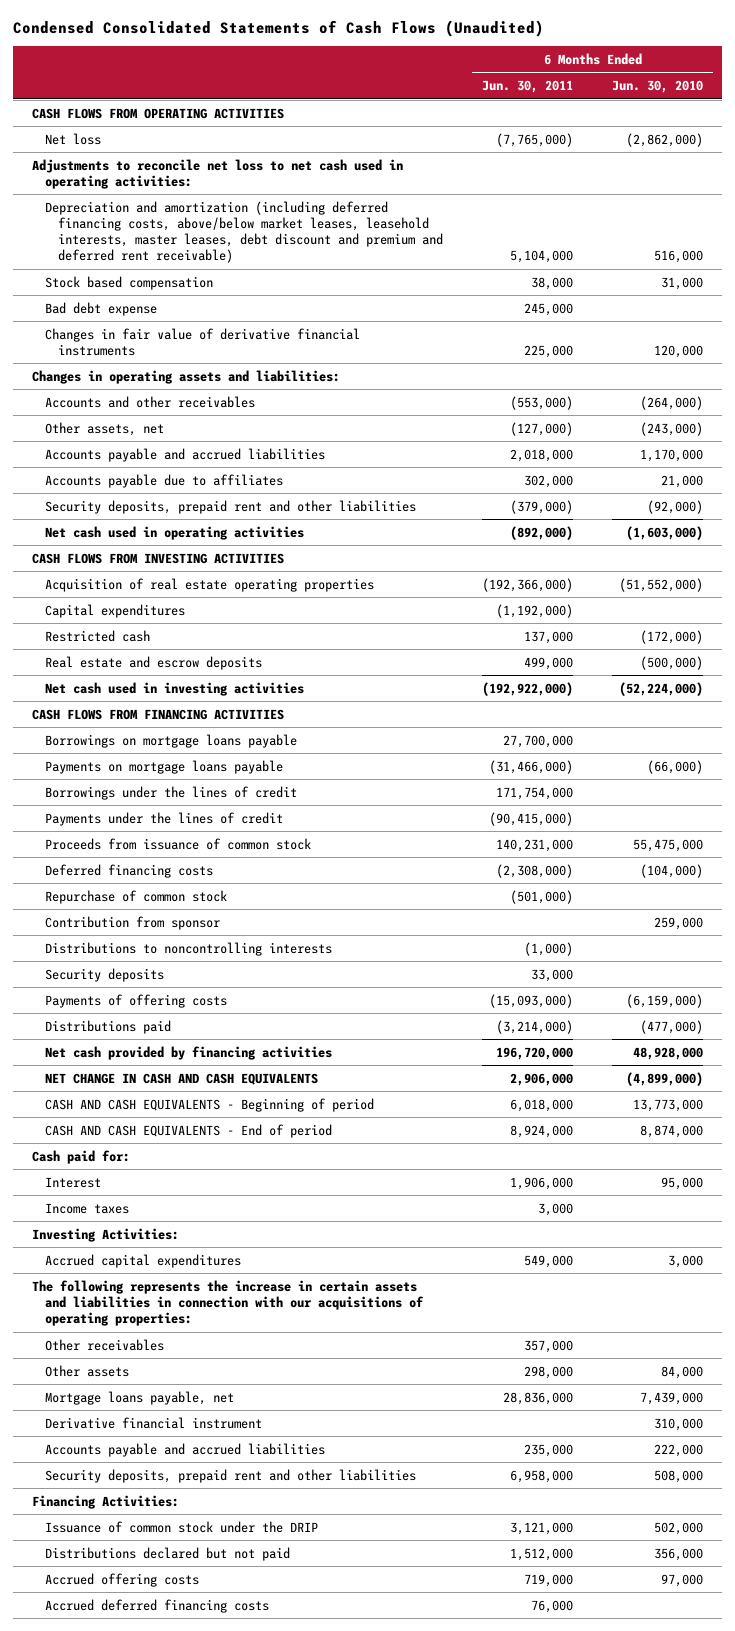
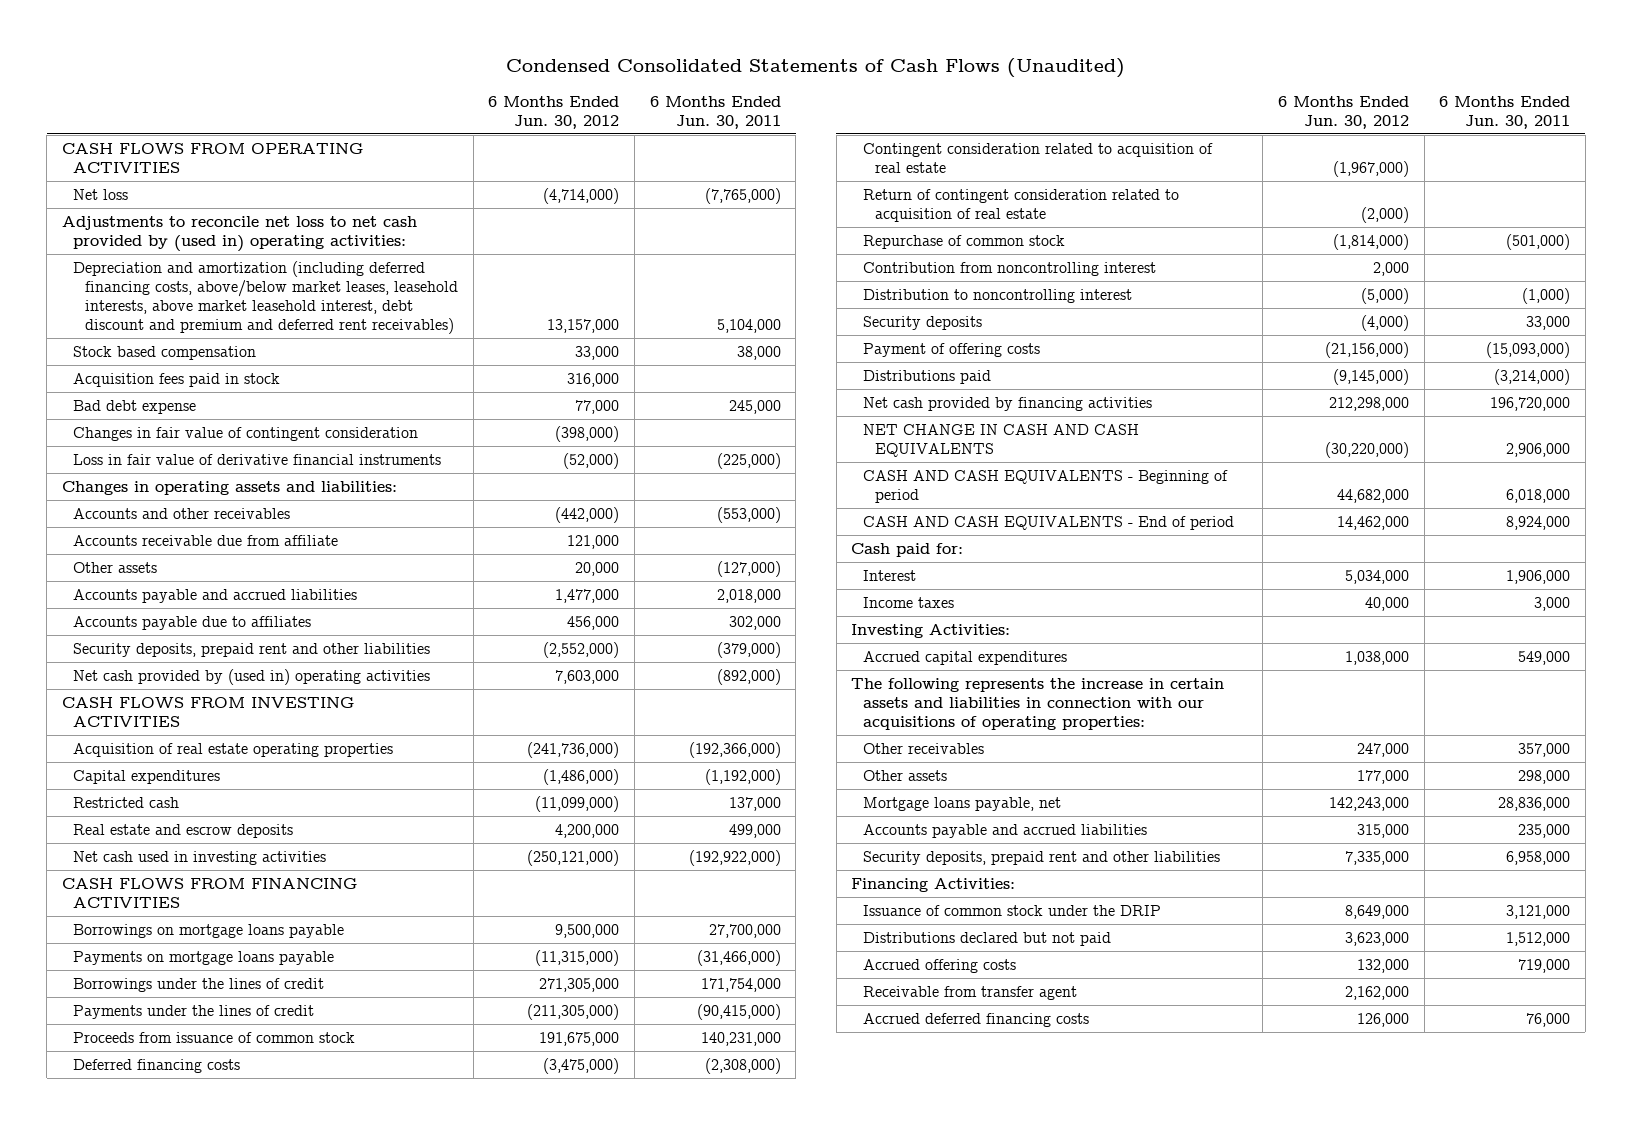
- | 6 Months Ended Jun. 30, 2011 | 6 Months Ended Jun. 30, 2010
+ | 6 Months Ended Jun. 30, 2012 | 6 Months Ended Jun. 30, 2011
- Adjustments to reconcile net loss to net cash used in operating activities:
- Depreciation and amortization (including deferred financing costs, above/below market leases, leasehold interests, master leases, debt discount and premium and deferred rent receivable) | 5,104,000 | 516,000
+ Adjustments to reconcile net loss to net cash provided by (used in) operating activities:
+ Depreciation and amortization (including deferred financing costs, above/below market leases, leasehold interests, above market leasehold interest, debt discount and premium and deferred rent receivables) | 13,157,000 | 5,104,000
+ Acquisition fees paid in stock | 316,000 |
- Changes in fair value of derivative financial instruments | 225,000 | 120,000
+ Changes in fair value of contingent consideration | (398,000) |
+ Loss in fair value of derivative financial instruments | (52,000) | (225,000)
- Other assets, net | (127,000) | (243,000)
+ Accounts receivable due from affiliate | 121,000 |
+ Other assets | 20,000 | (127,000)
- Net cash used in operating activities | (892,000) | (1,603,000)
+ Net cash provided by (used in) operating activities | 7,603,000 | (892,000)
+ Contingent consideration related to acquisition of real estate | (1,967,000) |
+ Return of contingent consideration related to acquisition of real estate | (2,000) |
- Contribution from sponsor | | 259,000
- Distributions to noncontrolling interests | (1,000) |
+ Contribution from noncontrolling interest | 2,000 |
+ Distribution to noncontrolling interest | (5,000) | (1,000)
- Payments of offering costs | (15,093,000) | (6,159,000)
+ Payment of offering costs | (21,156,000) | (15,093,000)
- Derivative financial instrument | | 310,000
+ Receivable from transfer agent | 2,162,000 |

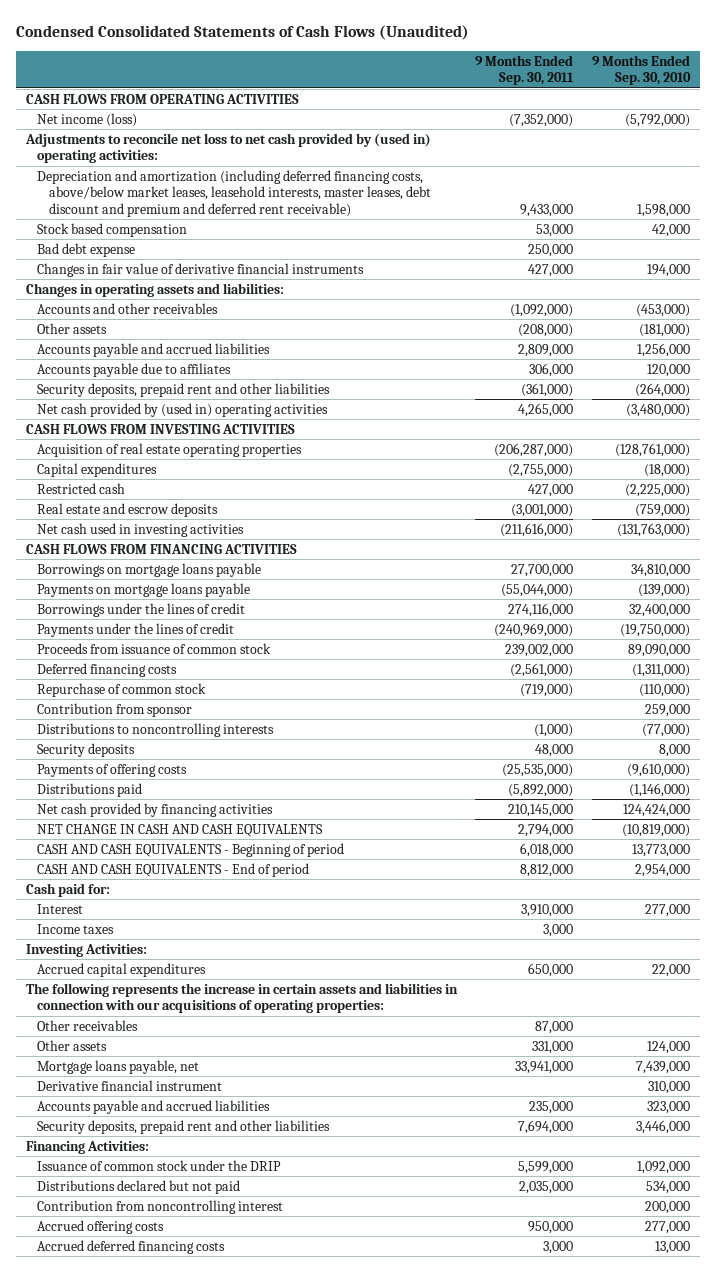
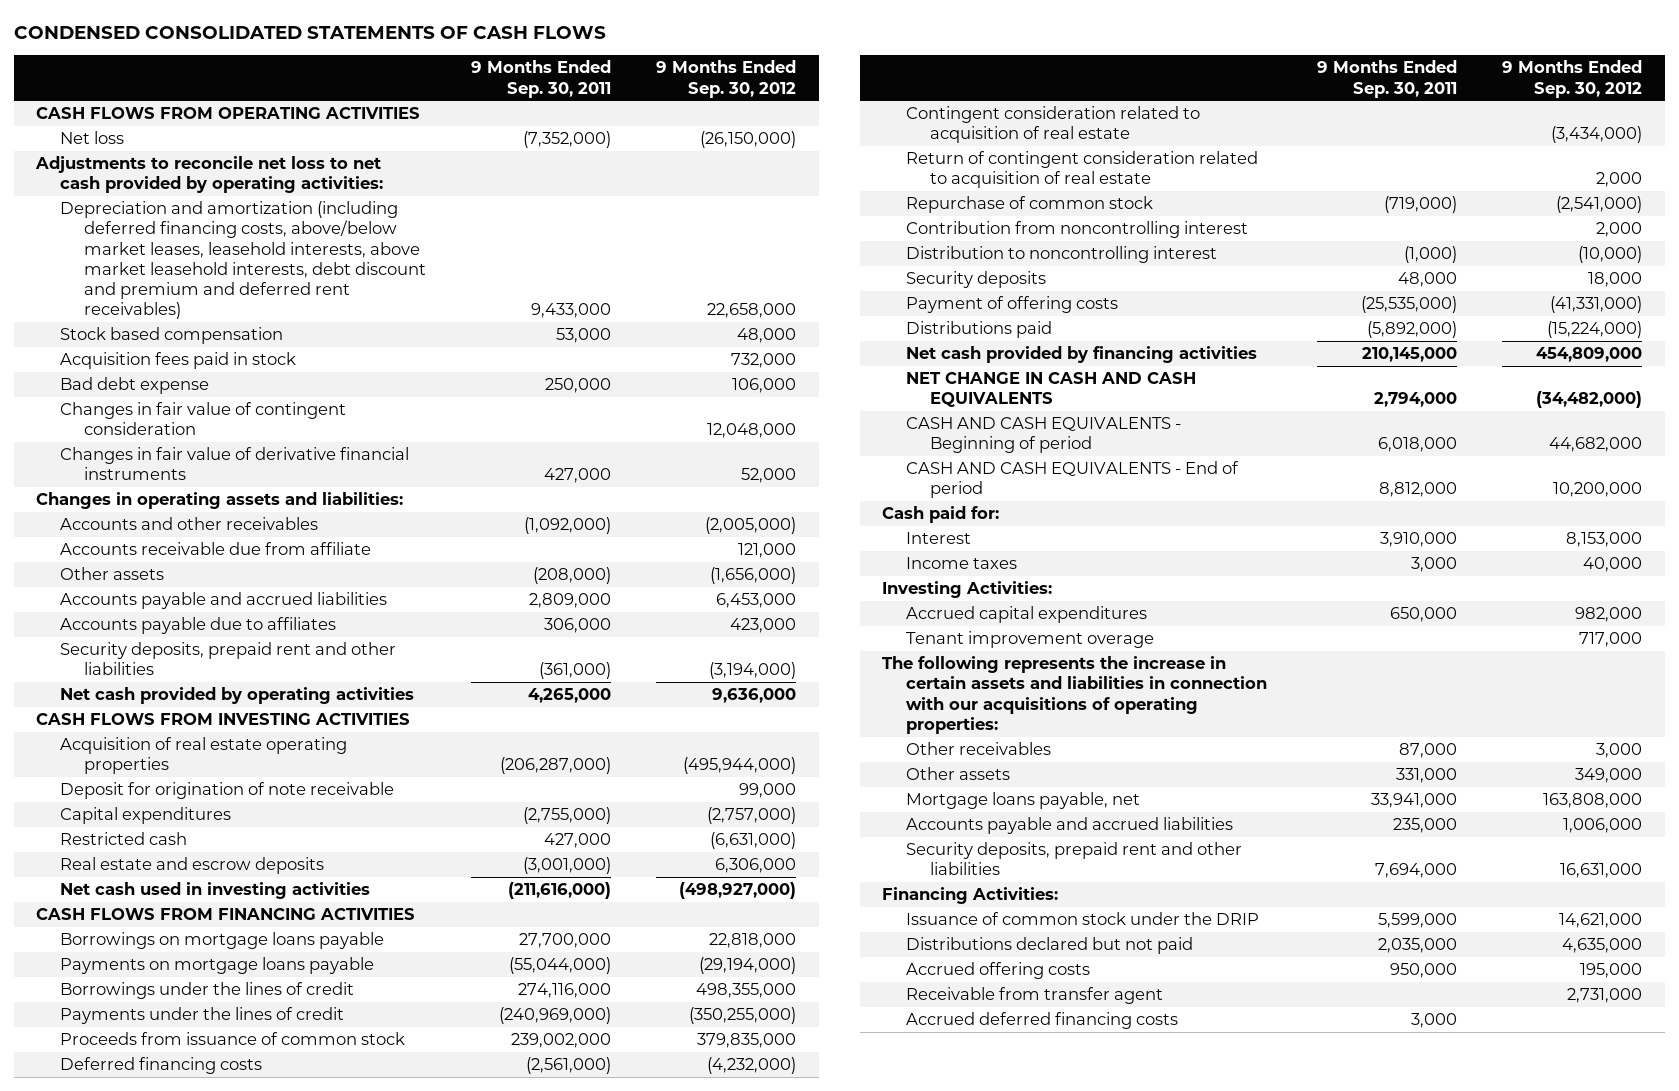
- Condensed Consolidated Statements of Cash Flows (Unaudited)
+ CONDENSED CONSOLIDATED STATEMENTS OF CASH FLOWS
- | 9 Months Ended Sep. 30, 2011 | 9 Months Ended Sep. 30, 2010
+ | 9 Months Ended Sep. 30, 2011 | 9 Months Ended Sep. 30, 2012
- Net income (loss) | (7,352,000) | (5,792,000)
- Adjustments to reconcile net loss to net cash provided by (used in) operating activities:
- Depreciation and amortization (including deferred financing costs, above/below market leases, leasehold interests, master leases, debt discount and premium and deferred rent receivable) | 9,433,000 | 1,598,000
+ Net loss | (7,352,000) | (26,150,000)
+ Adjustments to reconcile net loss to net cash provided by operating activities:
+ Depreciation and amortization (including deferred financing costs, above/below market leases, leasehold interests, above market leasehold interests, debt discount and premium and deferred rent receivables) | 9,433,000 | 22,658,000
+ Acquisition fees paid in stock | | 732,000
+ Changes in fair value of contingent consideration | | 12,048,000
+ Accounts receivable due from affiliate | | 121,000
- Net cash provided by (used in) operating activities | 4,265,000 | (3,480,000)
+ Net cash provided by operating activities | 4,265,000 | 9,636,000
+ Deposit for origination of note receivable | | 99,000
+ Contingent consideration related to acquisition of real estate | | (3,434,000)
+ Return of contingent consideration related to acquisition of real estate | | 2,000
- Contribution from sponsor | | 259,000
- Distributions to noncontrolling interests | (1,000) | (77,000)
moved up: Contribution from noncontrolling interest | | 2,000
+ Distribution to noncontrolling interest | (1,000) | (10,000)
- Payments of offering costs | (25,535,000) | (9,610,000)
+ Payment of offering costs | (25,535,000) | (41,331,000)
+ Tenant improvement overage | | 717,000
- Derivative financial instrument | | 310,000
+ Receivable from transfer agent | | 2,731,000

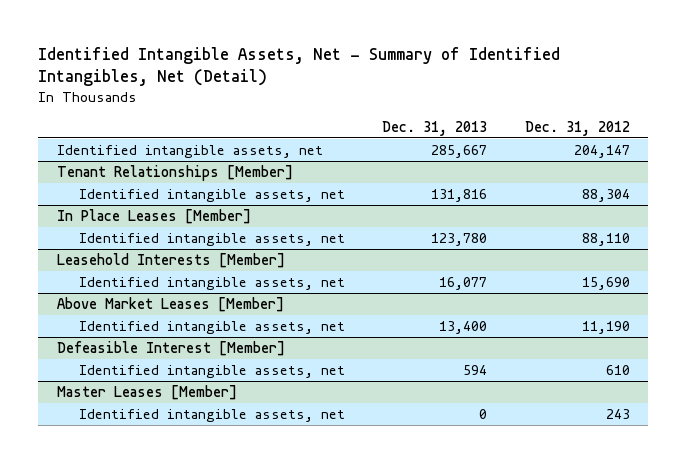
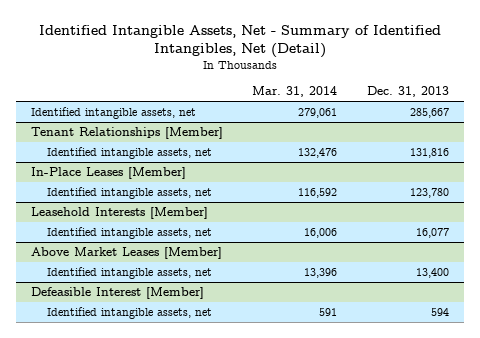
- | Dec. 31, 2013 | Dec. 31, 2012
+ | Mar. 31, 2014 | Dec. 31, 2013
- In Place Leases [Member]
+ In-Place Leases [Member]
- Master Leases [Member]
- Identified intangible assets, net | 0 | 243

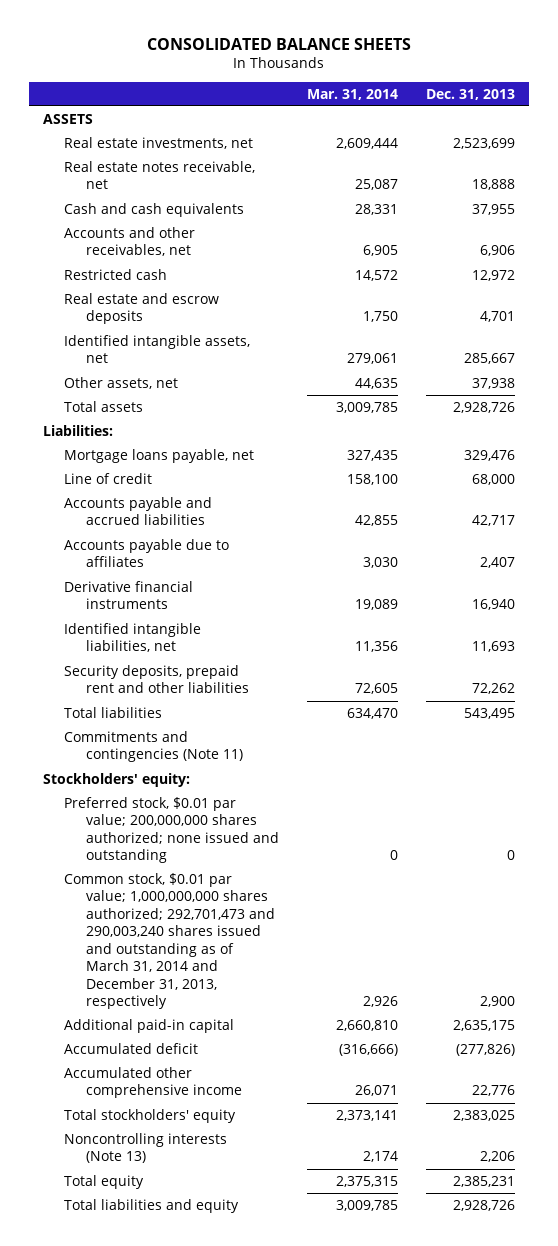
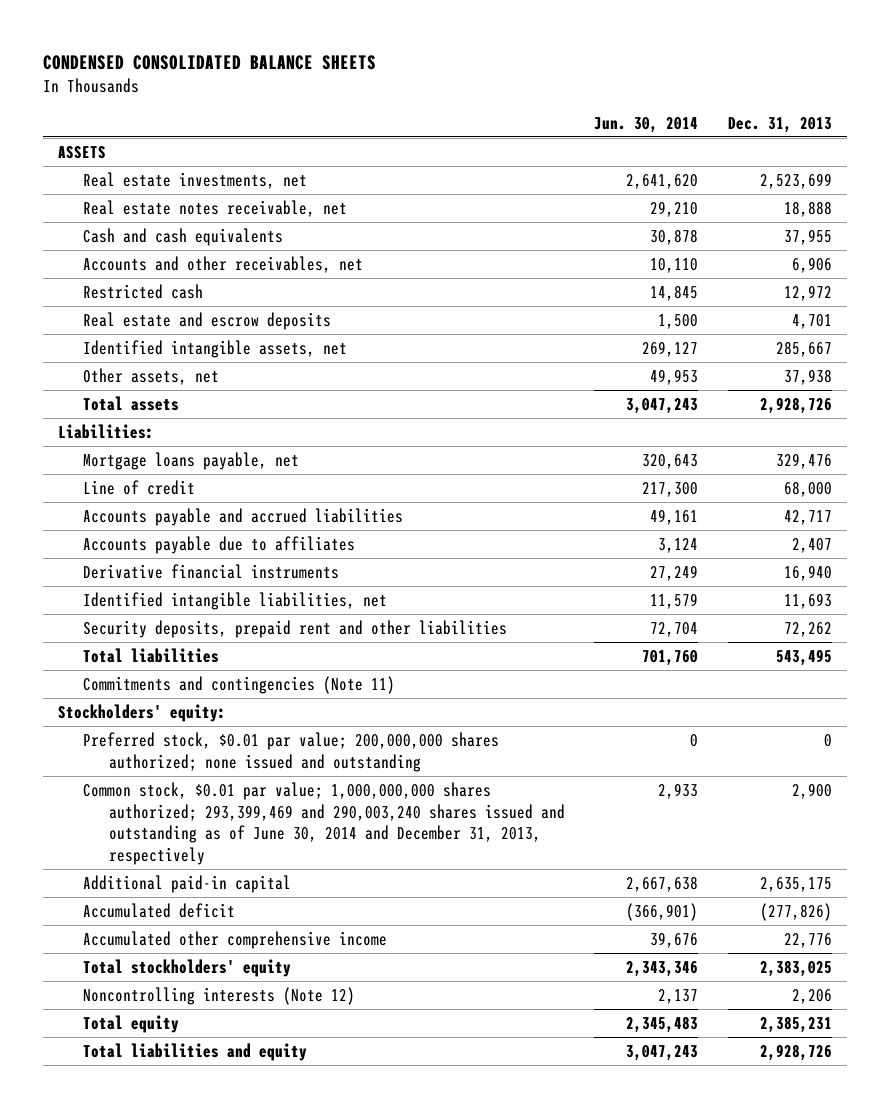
- CONSOLIDATED BALANCE SHEETS
+ CONDENSED CONSOLIDATED BALANCE SHEETS
- | Mar. 31, 2014 | Dec. 31, 2013
+ | Jun. 30, 2014 | Dec. 31, 2013
- Common stock, $0.01 par value; 1,000,000,000 shares authorized; 292,701,473 and 290,003,240 shares issued and outstanding as of March 31, 2014 and December 31, 2013, respectively | 2,926 | 2,900
+ Common stock, $0.01 par value; 1,000,000,000 shares authorized; 293,399,469 and 290,003,240 shares issued and outstanding as of June 30, 2014 and December 31, 2013, respectively | 2,933 | 2,900
- Noncontrolling interests (Note 13) | 2,174 | 2,206
+ Noncontrolling interests (Note 12) | 2,137 | 2,206

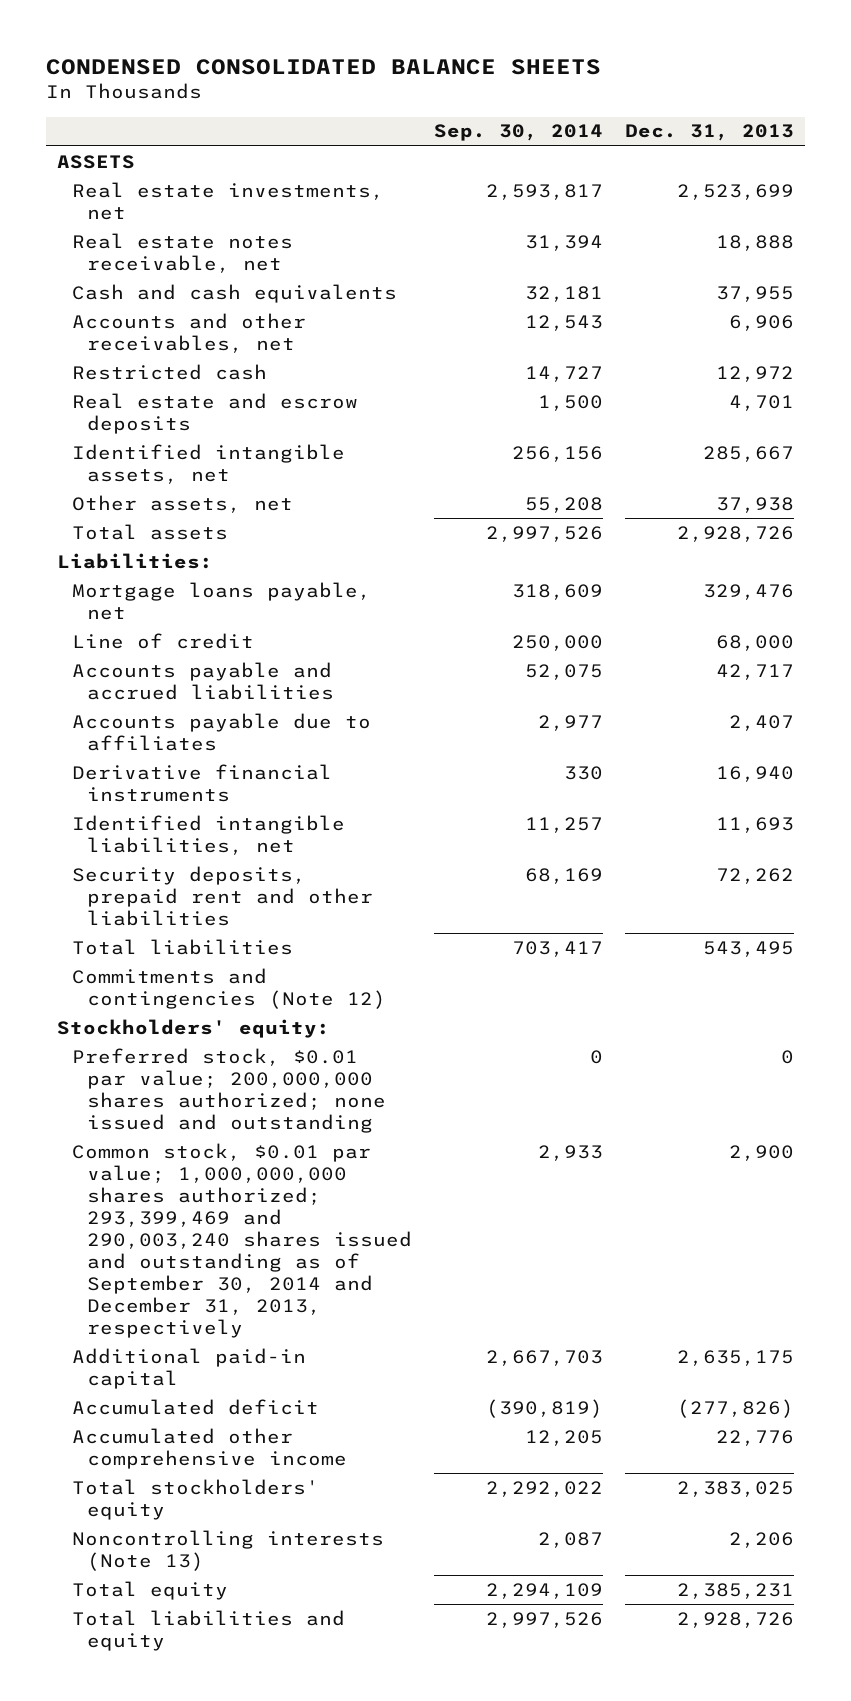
- | Jun. 30, 2014 | Dec. 31, 2013
+ | Sep. 30, 2014 | Dec. 31, 2013
- Commitments and contingencies (Note 11)
+ Commitments and contingencies (Note 12)
- Common stock, $0.01 par value; 1,000,000,000 shares authorized; 293,399,469 and 290,003,240 shares issued and outstanding as of June 30, 2014 and December 31, 2013, respectively | 2,933 | 2,900
+ Common stock, $0.01 par value; 1,000,000,000 shares authorized; 293,399,469 and 290,003,240 shares issued and outstanding as of September 30, 2014 and December 31, 2013, respectively | 2,933 | 2,900
- Noncontrolling interests (Note 12) | 2,137 | 2,206
+ Noncontrolling interests (Note 13) | 2,087 | 2,206

